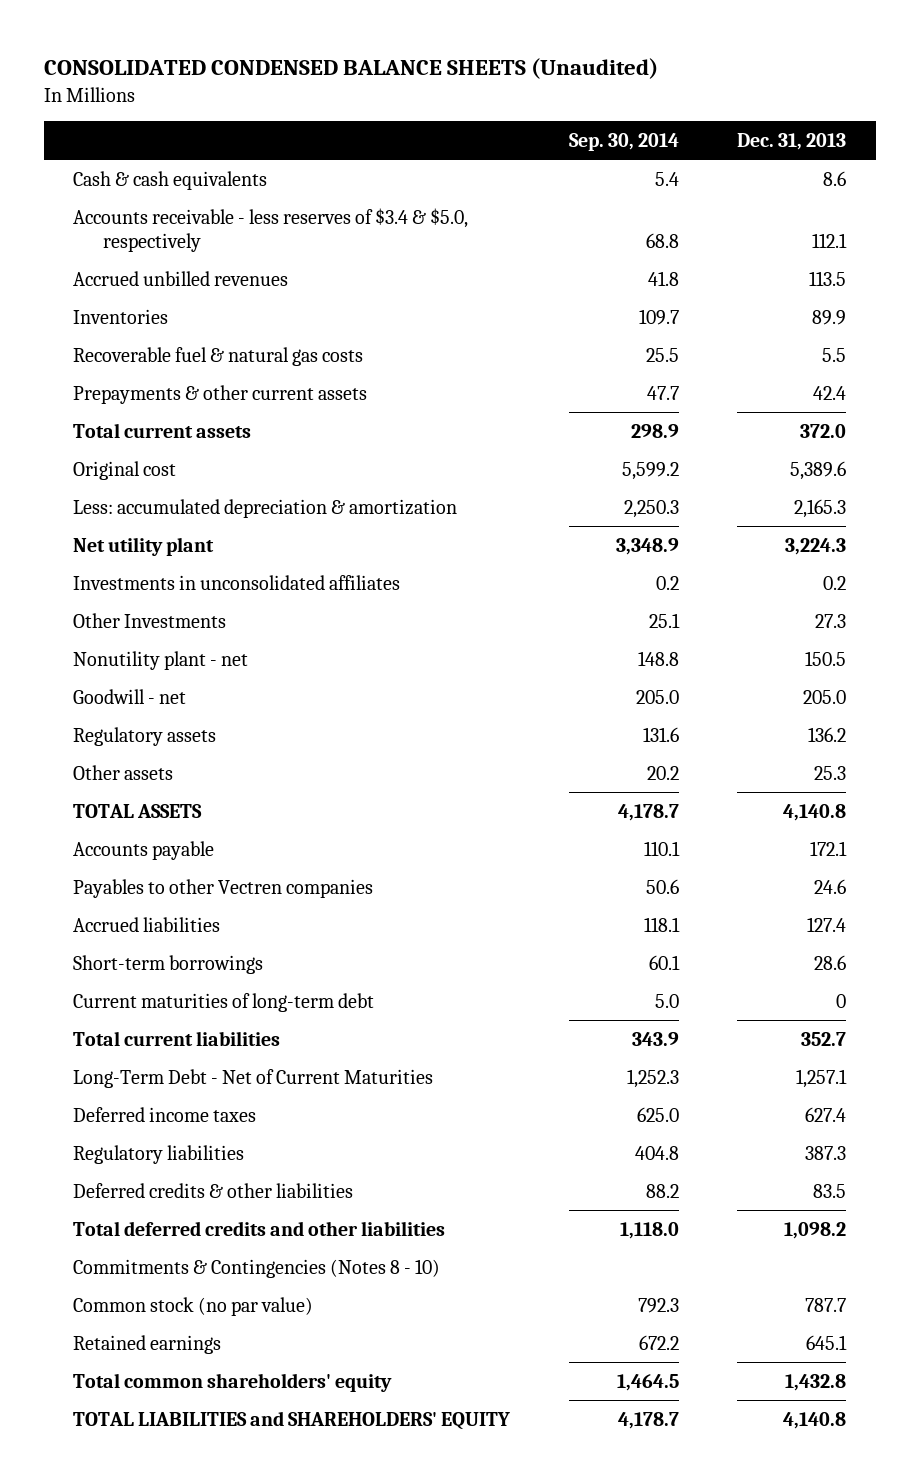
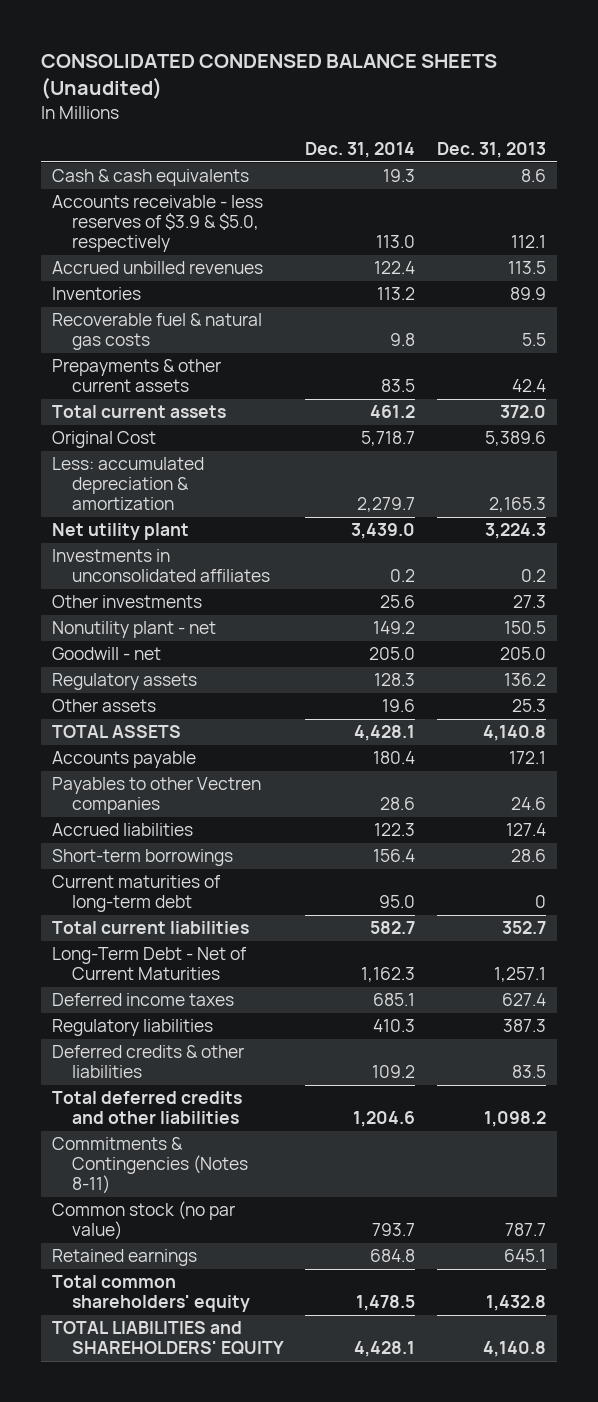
- | Sep. 30, 2014 | Dec. 31, 2013
+ | Dec. 31, 2014 | Dec. 31, 2013
- Accounts receivable - less reserves of $3.4 & $5.0, respectively | 68.8 | 112.1
+ Accounts receivable - less reserves of $3.9 & $5.0, respectively | 113.0 | 112.1
- Original cost | 5,599.2 | 5,389.6
+ Original Cost | 5,718.7 | 5,389.6
- Other Investments | 25.1 | 27.3
+ Other investments | 25.6 | 27.3
- Commitments & Contingencies (Notes 8 - 10)
+ Commitments & Contingencies (Notes 8-11)

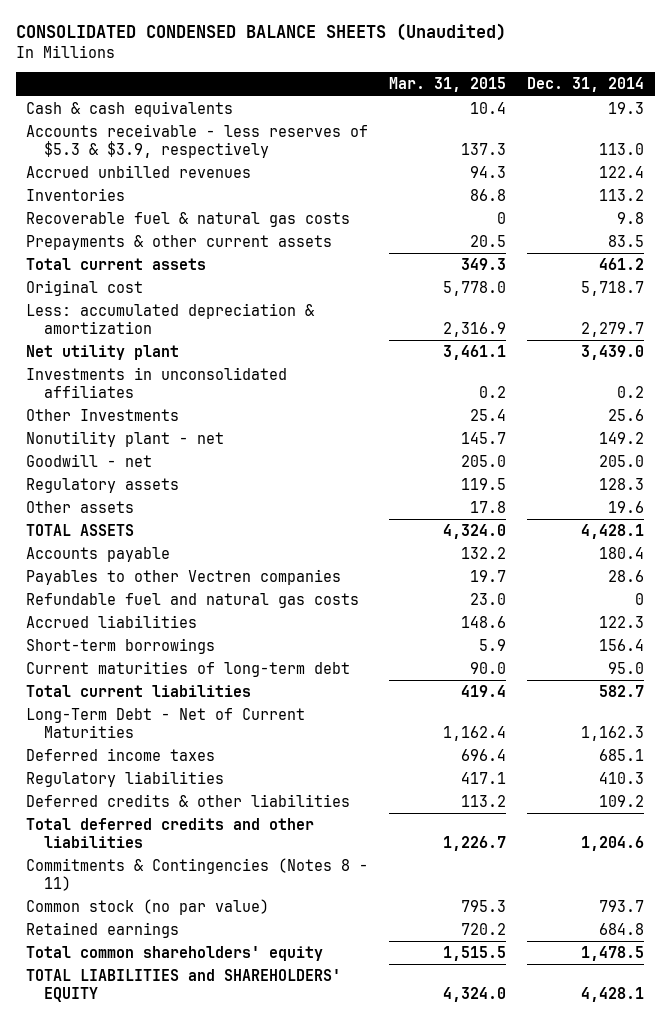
- | Dec. 31, 2014 | Dec. 31, 2013
+ | Mar. 31, 2015 | Dec. 31, 2014
- Accounts receivable - less reserves of $3.9 & $5.0, respectively | 113.0 | 112.1
+ Accounts receivable - less reserves of $5.3 & $3.9, respectively | 137.3 | 113.0
- Original Cost | 5,718.7 | 5,389.6
+ Original cost | 5,778.0 | 5,718.7
- Other investments | 25.6 | 27.3
+ Other Investments | 25.4 | 25.6
+ Refundable fuel and natural gas costs | 23.0 | 0
- Commitments & Contingencies (Notes 8-11)
+ Commitments & Contingencies (Notes 8 - 11)

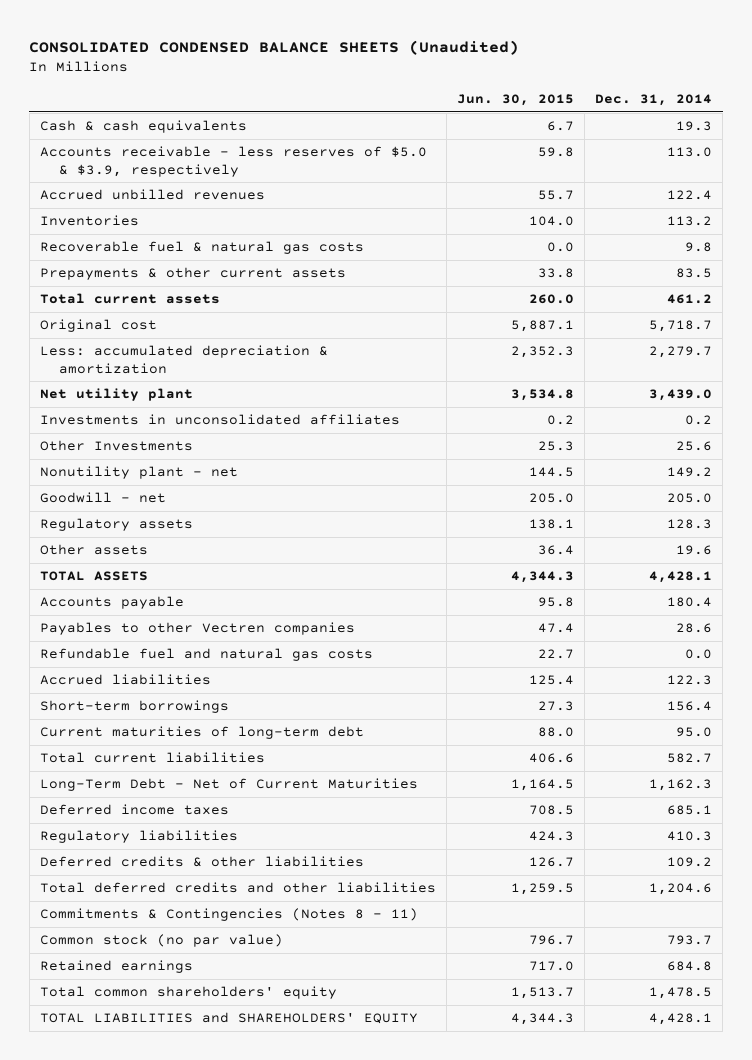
- | Mar. 31, 2015 | Dec. 31, 2014
+ | Jun. 30, 2015 | Dec. 31, 2014
- Accounts receivable - less reserves of $5.3 & $3.9, respectively | 137.3 | 113.0
+ Accounts receivable - less reserves of $5.0 & $3.9, respectively | 59.8 | 113.0
- Refundable fuel and natural gas costs | 23.0 | 0
+ Refundable fuel and natural gas costs | 22.7 | 0.0

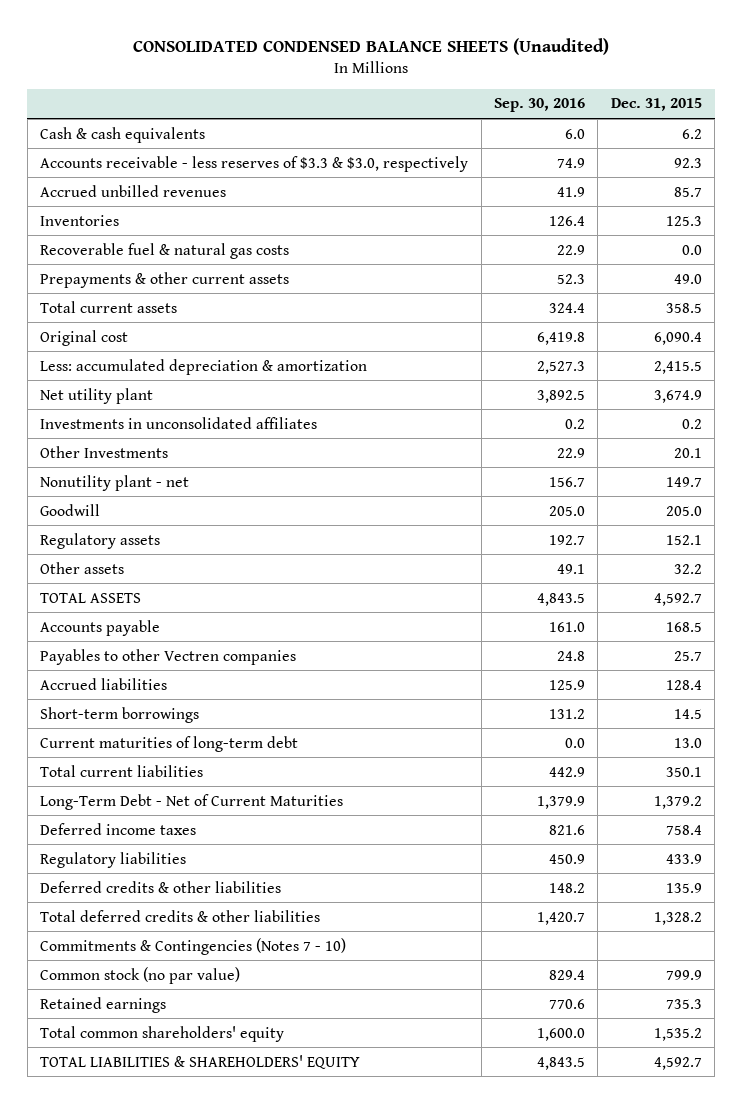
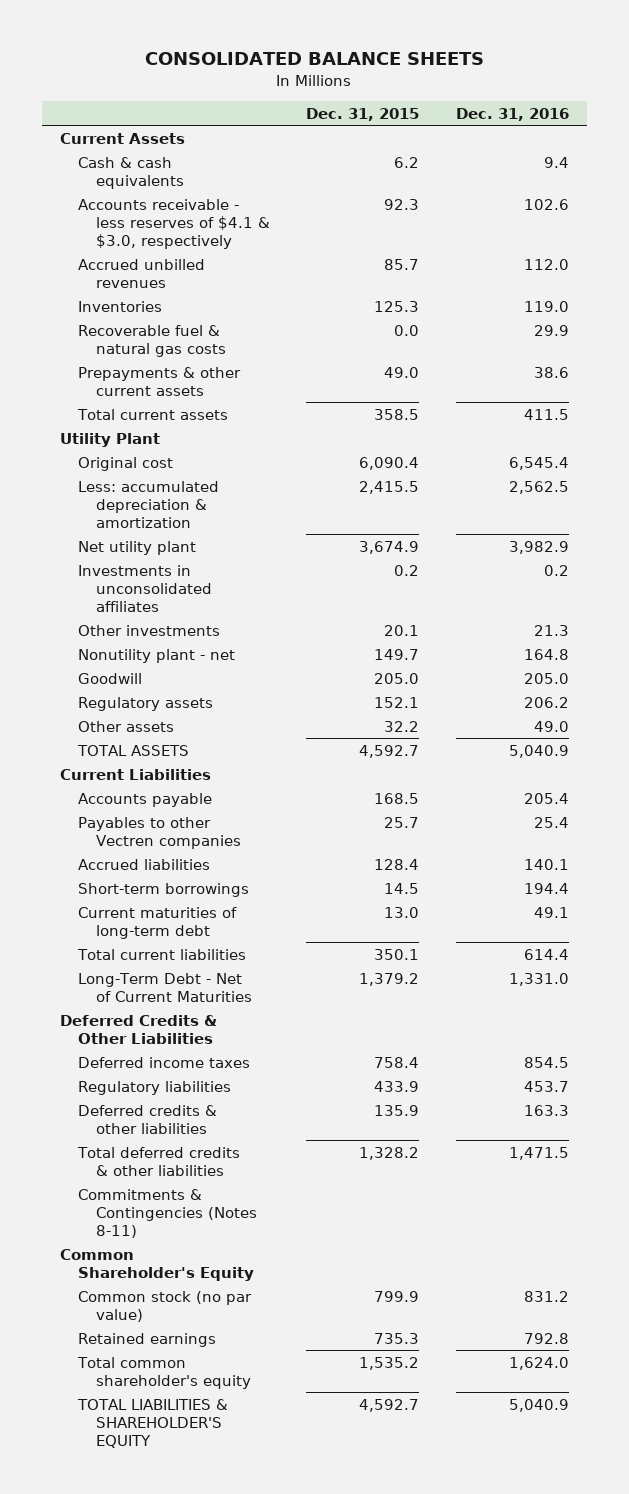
- CONSOLIDATED CONDENSED BALANCE SHEETS (Unaudited)
+ CONSOLIDATED BALANCE SHEETS
- | Sep. 30, 2016 | Dec. 31, 2015
+ | Dec. 31, 2015 | Dec. 31, 2016
+ Current Assets
- Accounts receivable - less reserves of $3.3 & $3.0, respectively | 74.9 | 92.3
+ Accounts receivable - less reserves of $4.1 & $3.0, respectively | 92.3 | 102.6
+ Utility Plant
- Other Investments | 22.9 | 20.1
+ Other investments | 20.1 | 21.3
+ Current Liabilities
+ Deferred Credits & Other Liabilities
- Commitments & Contingencies (Notes 7 - 10)
+ Commitments & Contingencies (Notes 8-11)
+ Common Shareholder's Equity
- Total common shareholders' equity | 1,600.0 | 1,535.2
- TOTAL LIABILITIES & SHAREHOLDERS' EQUITY | 4,843.5 | 4,592.7
+ Total common shareholder's equity | 1,535.2 | 1,624.0
+ TOTAL LIABILITIES & SHAREHOLDER'S EQUITY | 4,592.7 | 5,040.9

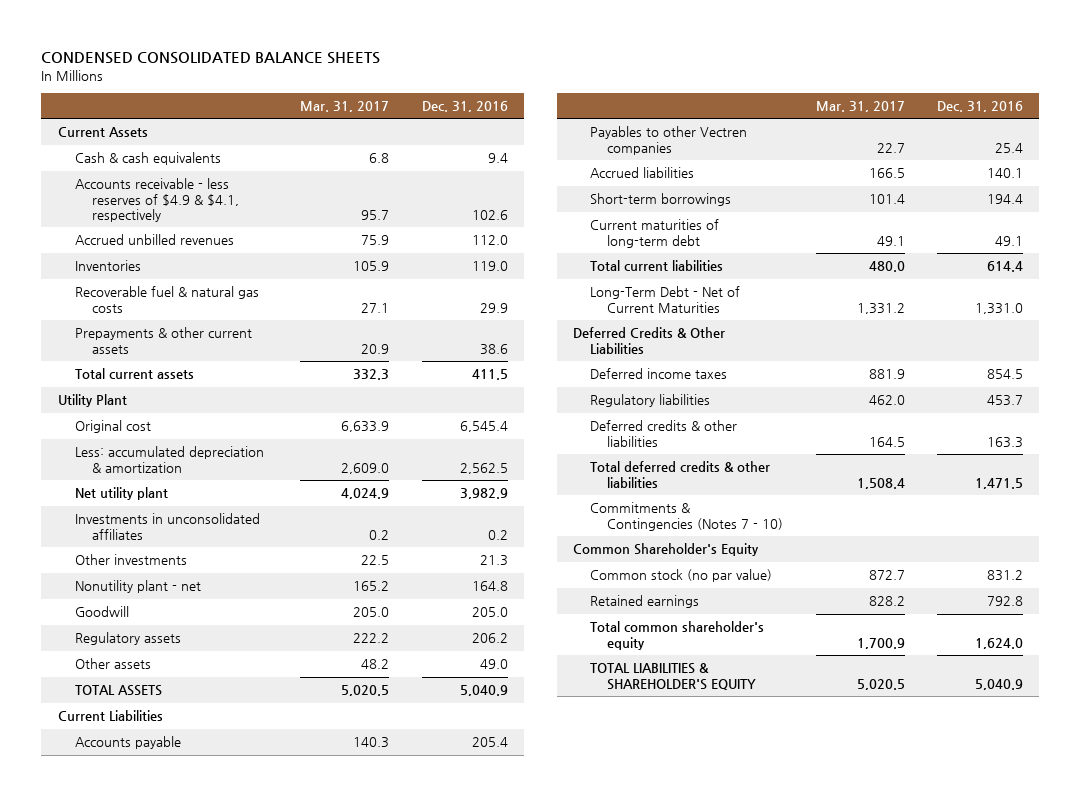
- CONSOLIDATED BALANCE SHEETS
+ CONDENSED CONSOLIDATED BALANCE SHEETS
- | Dec. 31, 2015 | Dec. 31, 2016
+ | Mar. 31, 2017 | Dec. 31, 2016
- Accounts receivable - less reserves of $4.1 & $3.0, respectively | 92.3 | 102.6
+ Accounts receivable - less reserves of $4.9 & $4.1, respectively | 95.7 | 102.6
- Commitments & Contingencies (Notes 8-11)
+ Commitments & Contingencies (Notes 7 - 10)

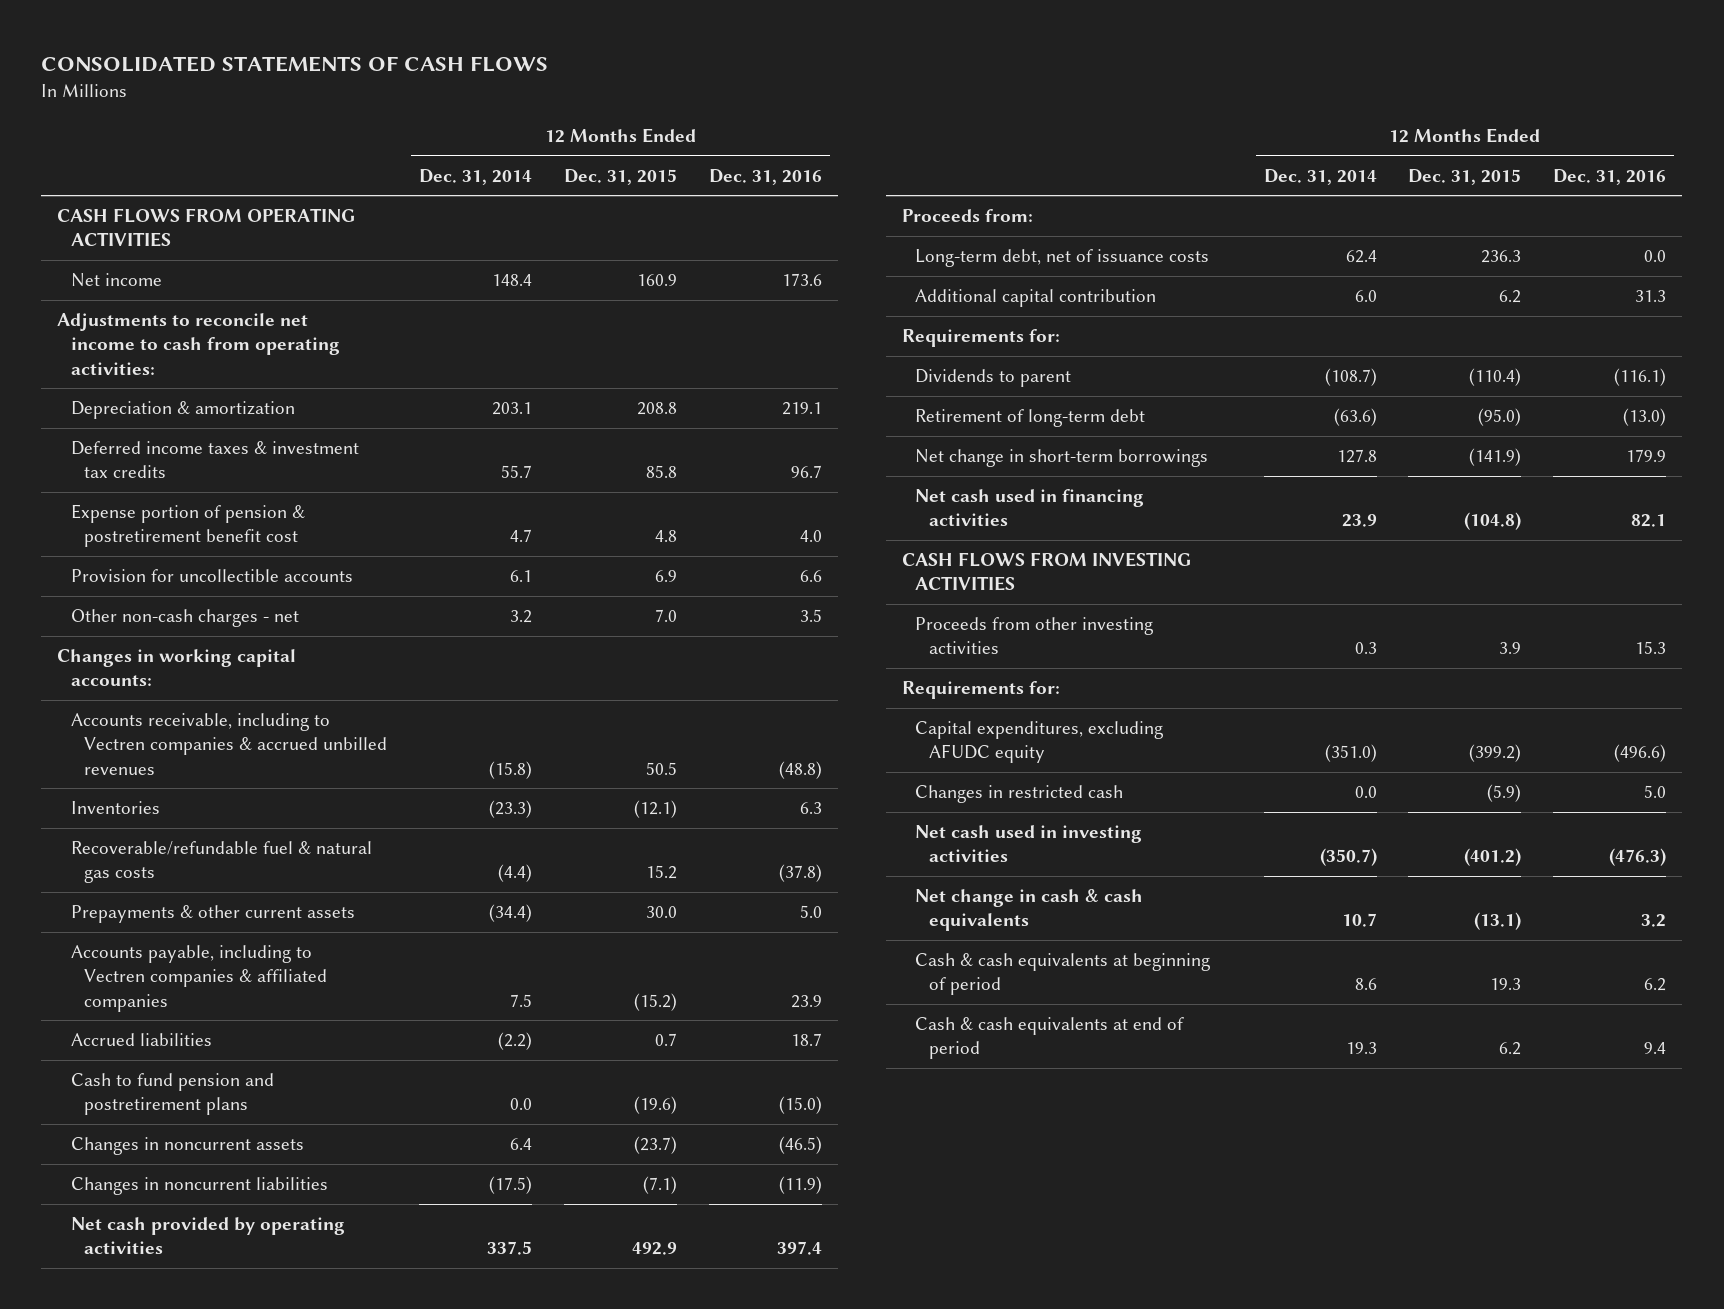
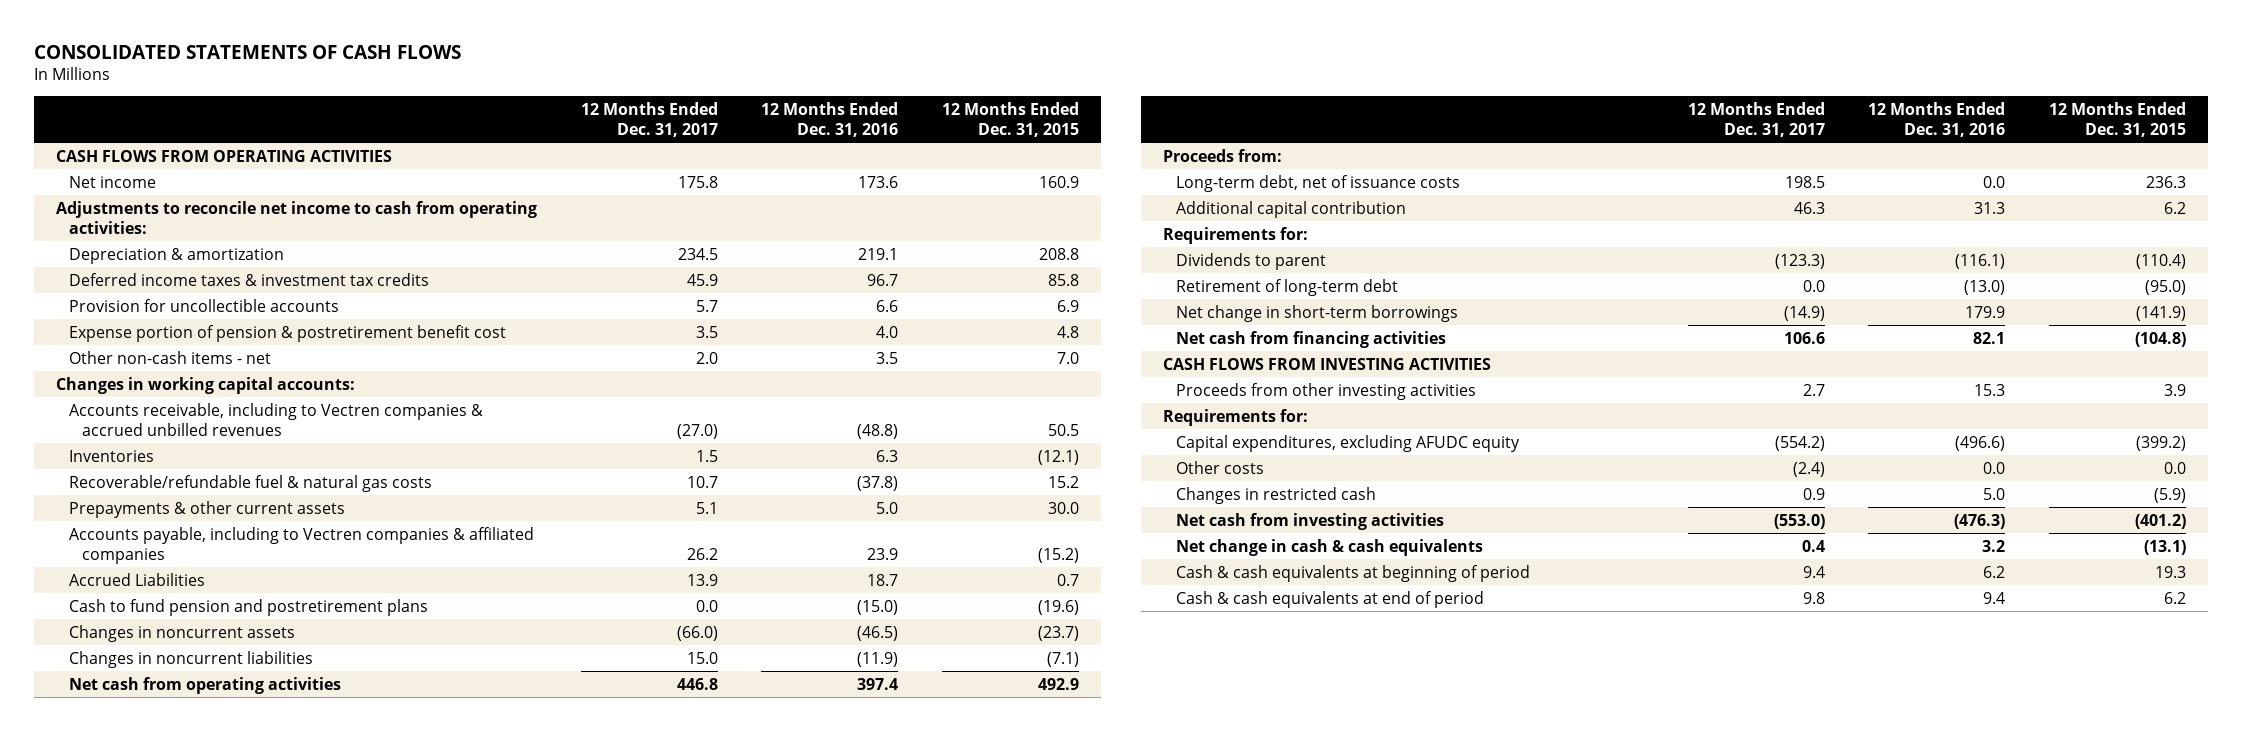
- | 12 Months Ended Dec. 31, 2014 | 12 Months Ended Dec. 31, 2015 | 12 Months Ended Dec. 31, 2016
+ | 12 Months Ended Dec. 31, 2017 | 12 Months Ended Dec. 31, 2016 | 12 Months Ended Dec. 31, 2015
- Other non-cash charges - net | 3.2 | 7.0 | 3.5
moved down: Expense portion of pension & postretirement benefit cost | 3.5 | 4.0 | 4.8
+ Other non-cash items - net | 2.0 | 3.5 | 7.0
- Accrued liabilities | (2.2) | 0.7 | 18.7
+ Accrued Liabilities | 13.9 | 18.7 | 0.7
- Net cash provided by operating activities | 337.5 | 492.9 | 397.4
+ Net cash from operating activities | 446.8 | 397.4 | 492.9
- Net cash used in financing activities | 23.9 | (104.8) | 82.1
+ Net cash from financing activities | 106.6 | 82.1 | (104.8)
+ Other costs | (2.4) | 0.0 | 0.0
- Net cash used in investing activities | (350.7) | (401.2) | (476.3)
+ Net cash from investing activities | (553.0) | (476.3) | (401.2)

